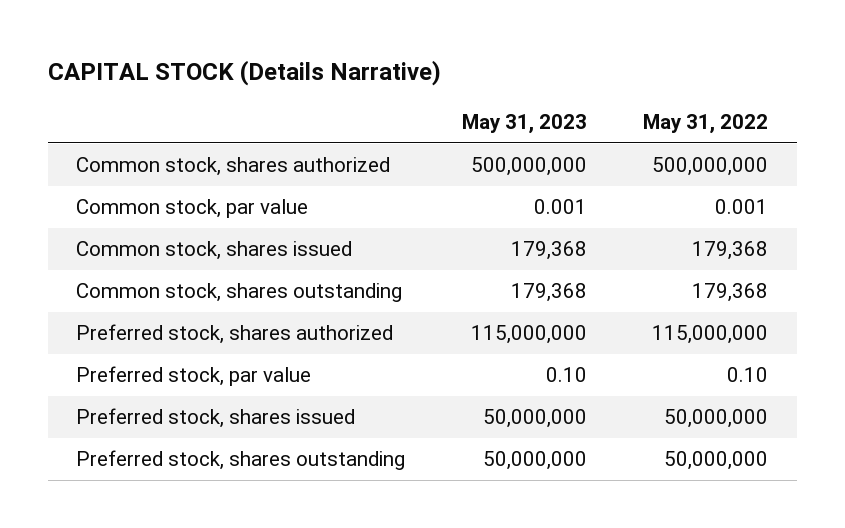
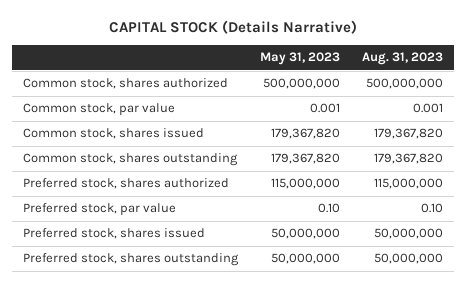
- | May 31, 2023 | May 31, 2022
+ | May 31, 2023 | Aug. 31, 2023
- Common stock, shares issued | 179,368 | 179,368
- Common stock, shares outstanding | 179,368 | 179,368
+ Common stock, shares issued | 179,367,820 | 179,367,820
+ Common stock, shares outstanding | 179,367,820 | 179,367,820

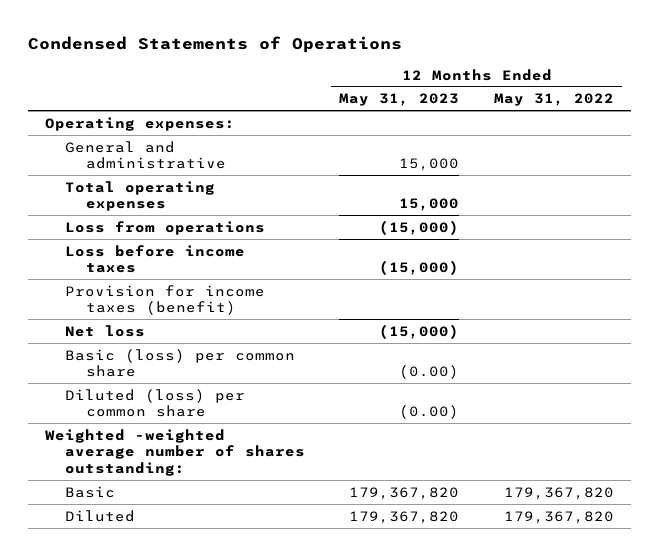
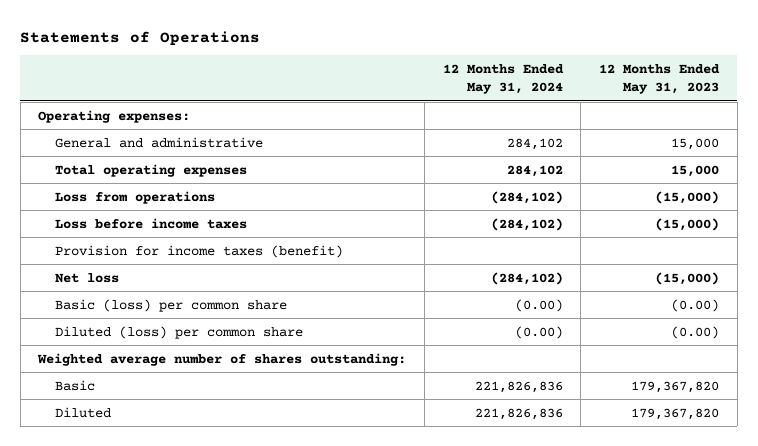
- Condensed Statements of Operations
+ Statements of Operations
- | 12 Months Ended May 31, 2023 | 12 Months Ended May 31, 2022
+ | 12 Months Ended May 31, 2024 | 12 Months Ended May 31, 2023
- Weighted -weighted average number of shares outstanding:
+ Weighted average number of shares outstanding:

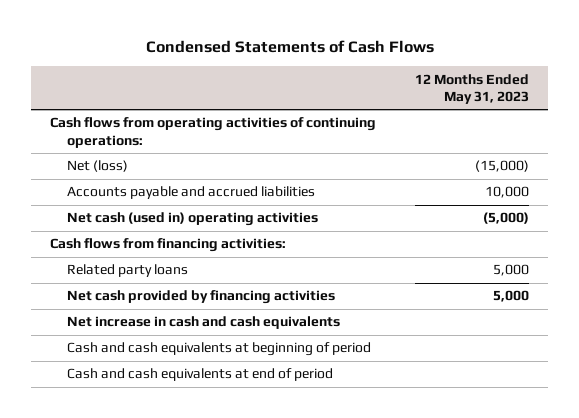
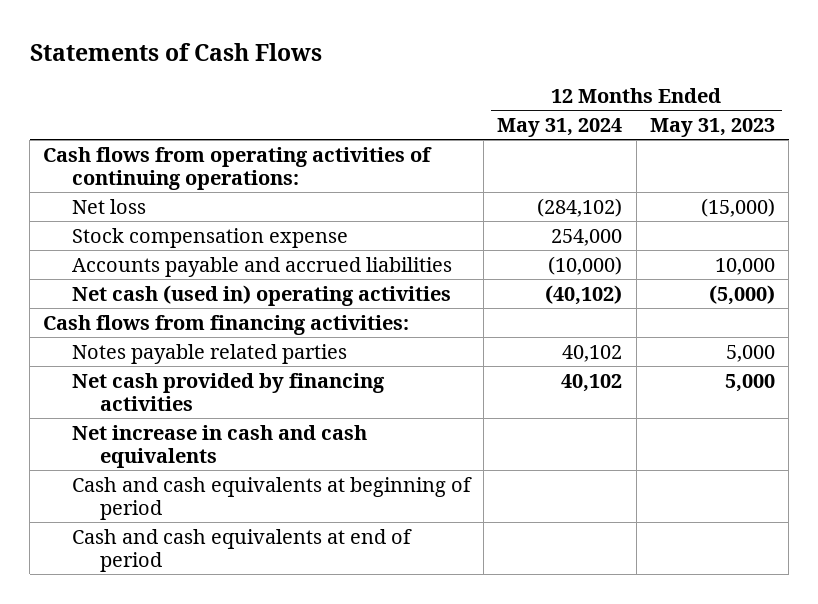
- Condensed Statements of Cash Flows
+ Statements of Cash Flows
- | 12 Months Ended May 31, 2023
+ | 12 Months Ended May 31, 2024 | 12 Months Ended May 31, 2023
- Net (loss) | (15,000)
+ Net loss | (284,102) | (15,000)
+ Stock compensation expense | 254,000 |
- Related party loans | 5,000
+ Notes payable related parties | 40,102 | 5,000

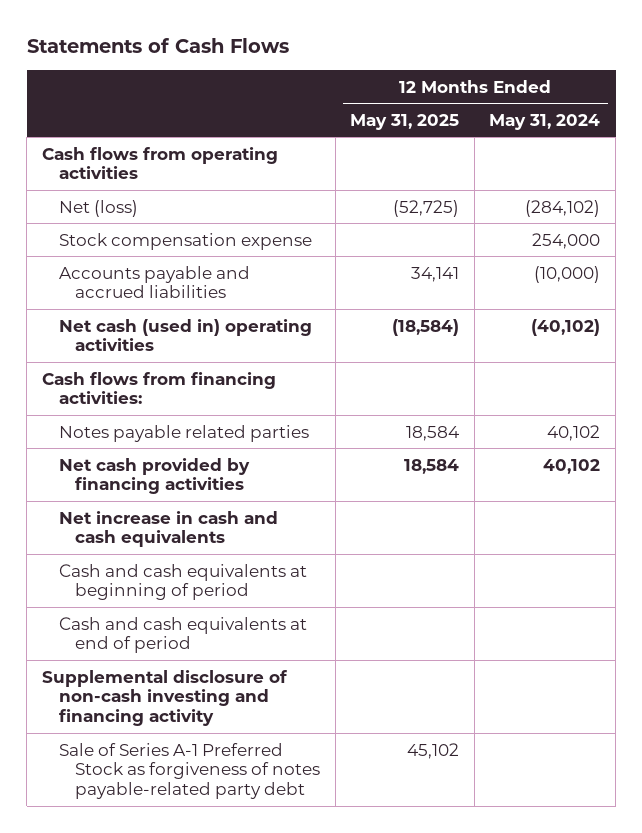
- | 12 Months Ended May 31, 2024 | 12 Months Ended May 31, 2023
+ | 12 Months Ended May 31, 2025 | 12 Months Ended May 31, 2024
- Cash flows from operating activities of continuing operations:
- Net loss | (284,102) | (15,000)
+ Cash flows from operating activities
+ Net (loss) | (52,725) | (284,102)
+ Supplemental disclosure of non-cash investing and financing activity
+ Sale of Series A-1 Preferred Stock as forgiveness of notes payable-related party debt | 45,102 |

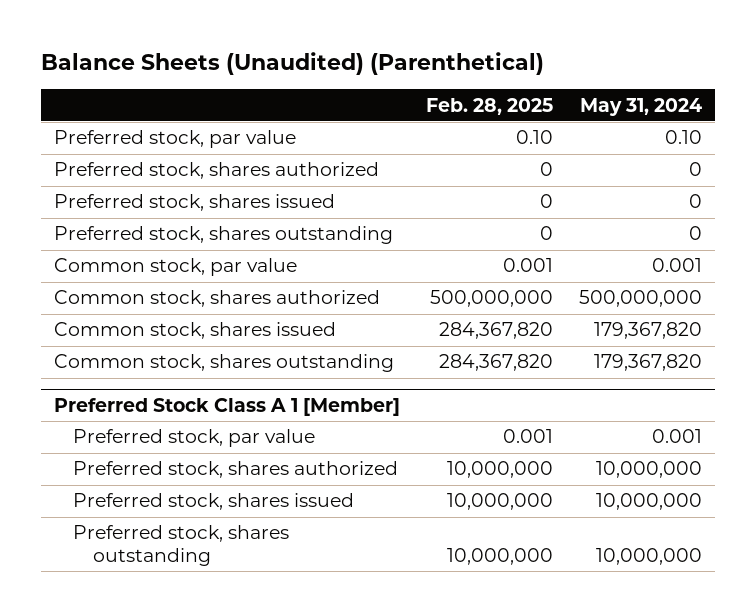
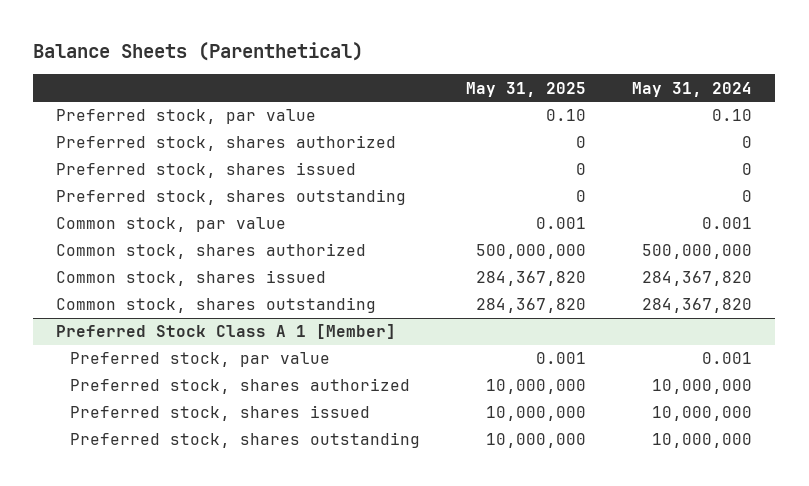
- Balance Sheets (Unaudited) (Parenthetical)
+ Balance Sheets (Parenthetical)
- | Feb. 28, 2025 | May 31, 2024
+ | May 31, 2025 | May 31, 2024
- Common stock, shares issued | 284,367,820 | 179,367,820
- Common stock, shares outstanding | 284,367,820 | 179,367,820
+ Common stock, shares issued | 284,367,820 | 284,367,820
+ Common stock, shares outstanding | 284,367,820 | 284,367,820

